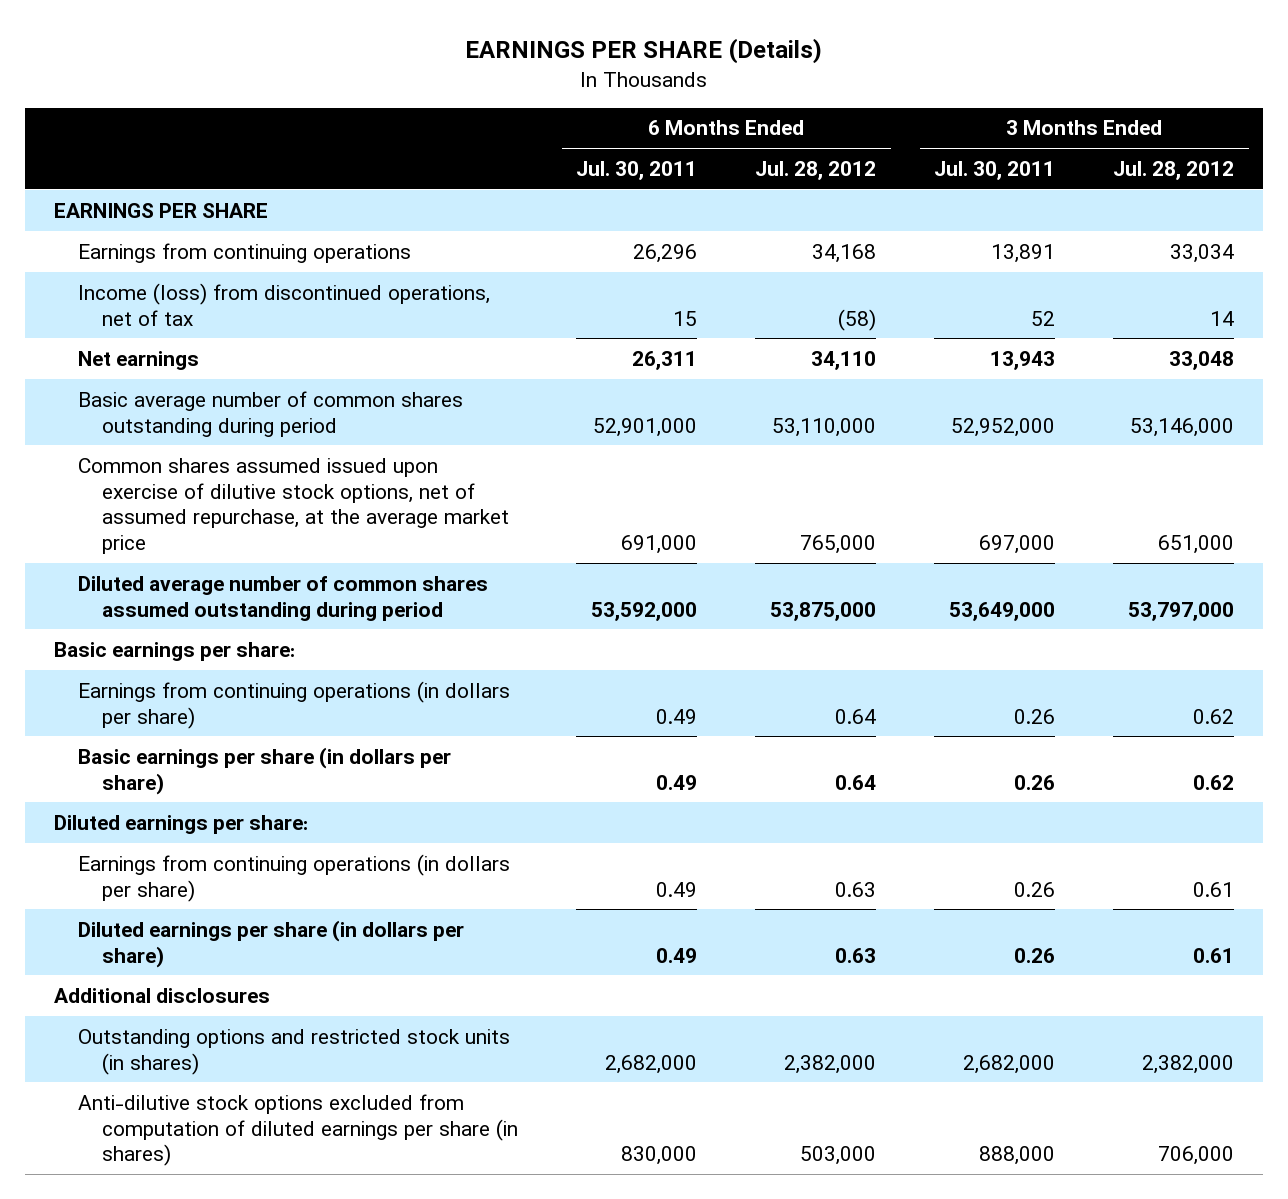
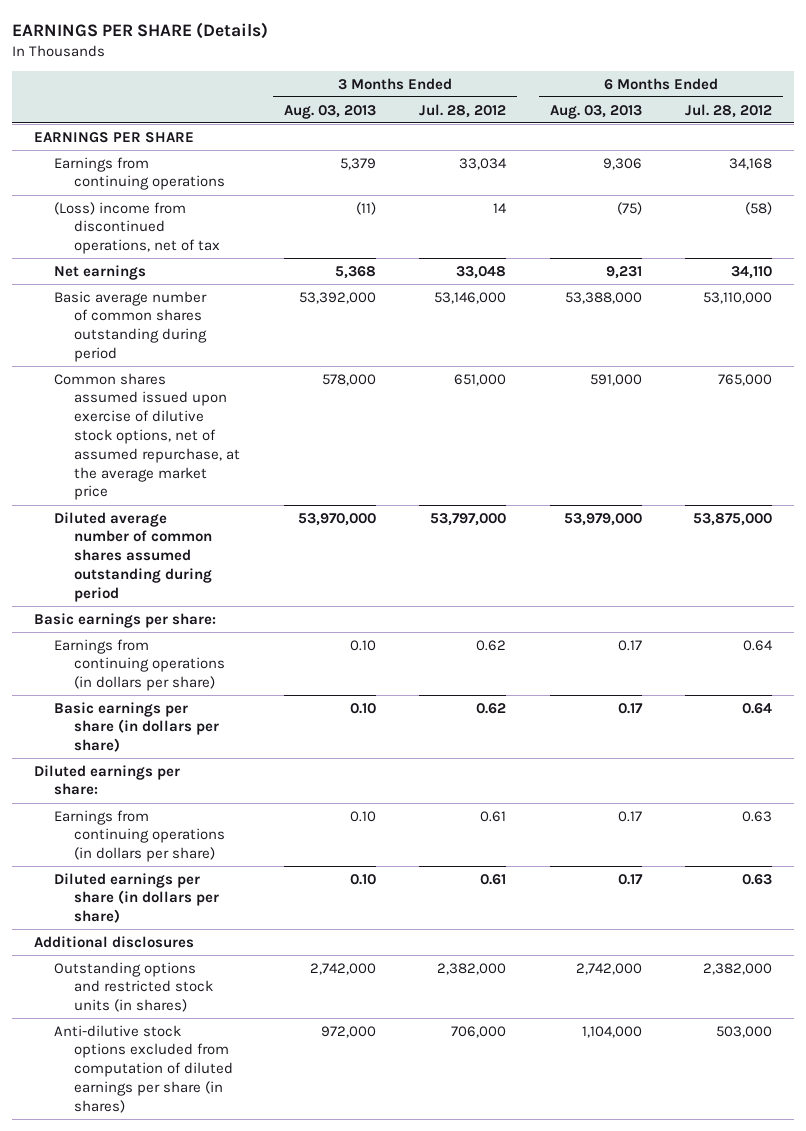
- | 6 Months Ended Jul. 30, 2011 | 6 Months Ended Jul. 28, 2012 | 3 Months Ended Jul. 30, 2011 | 3 Months Ended Jul. 28, 2012
+ | 3 Months Ended Aug. 03, 2013 | 3 Months Ended Jul. 28, 2012 | 6 Months Ended Aug. 03, 2013 | 6 Months Ended Jul. 28, 2012
- Income (loss) from discontinued operations, net of tax | 15 | (58) | 52 | 14
+ (Loss) income from discontinued operations, net of tax | (11) | 14 | (75) | (58)

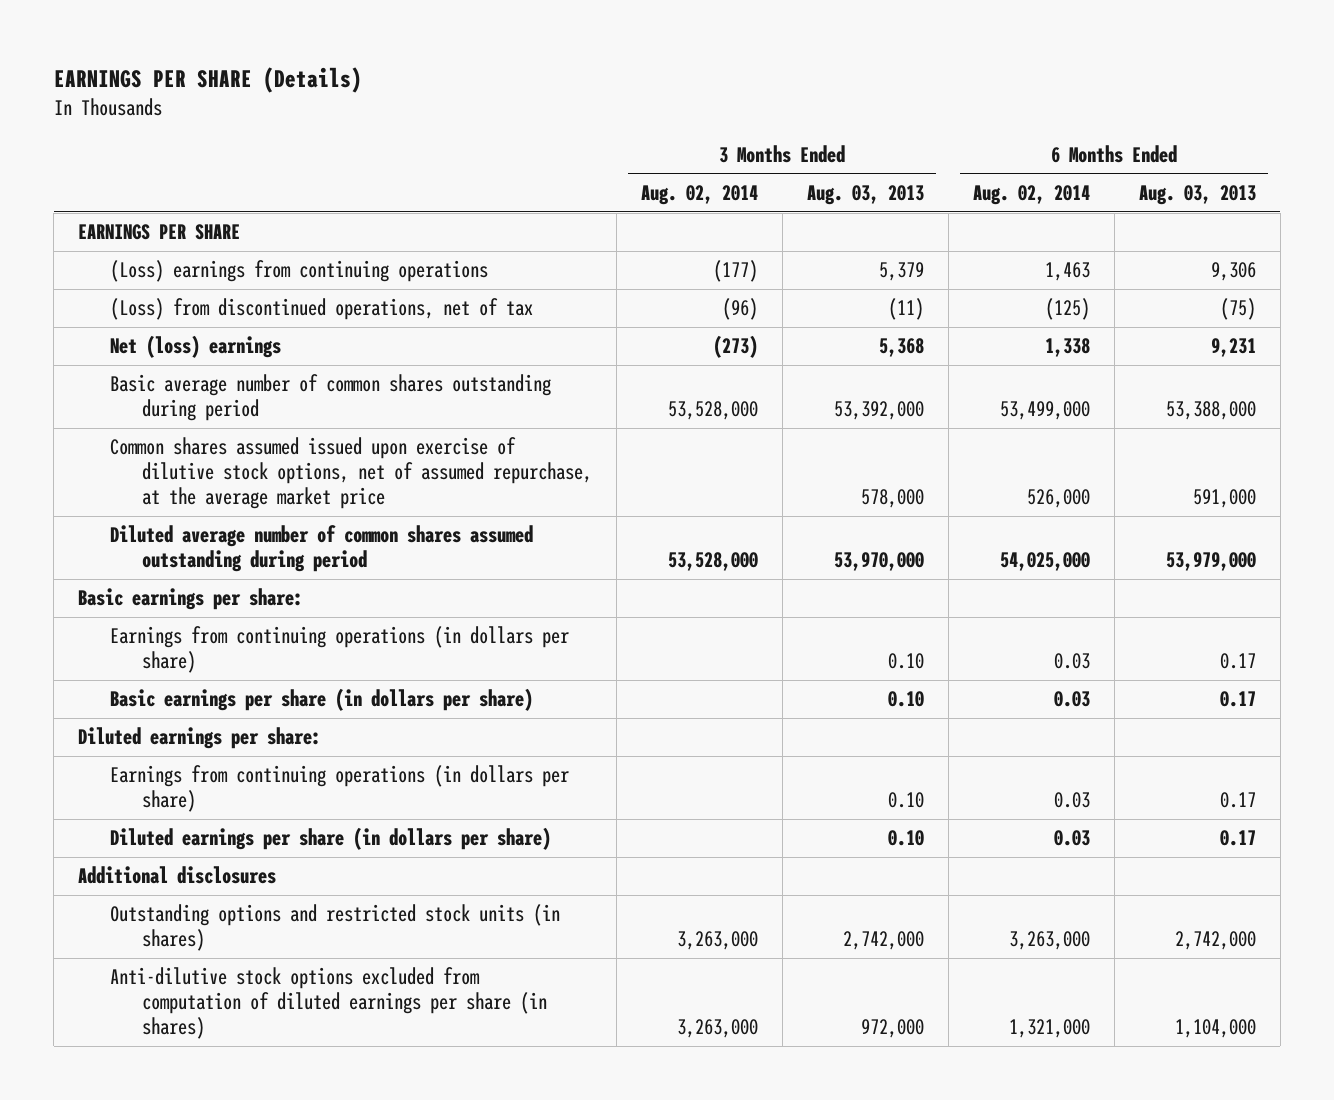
- | 3 Months Ended Aug. 03, 2013 | 3 Months Ended Jul. 28, 2012 | 6 Months Ended Aug. 03, 2013 | 6 Months Ended Jul. 28, 2012
+ | 3 Months Ended Aug. 02, 2014 | 3 Months Ended Aug. 03, 2013 | 6 Months Ended Aug. 02, 2014 | 6 Months Ended Aug. 03, 2013
- Earnings from continuing operations | 5,379 | 33,034 | 9,306 | 34,168
- (Loss) income from discontinued operations, net of tax | (11) | 14 | (75) | (58)
- Net earnings | 5,368 | 33,048 | 9,231 | 34,110
+ (Loss) earnings from continuing operations | (177) | 5,379 | 1,463 | 9,306
+ (Loss) from discontinued operations, net of tax | (96) | (11) | (125) | (75)
+ Net (loss) earnings | (273) | 5,368 | 1,338 | 9,231

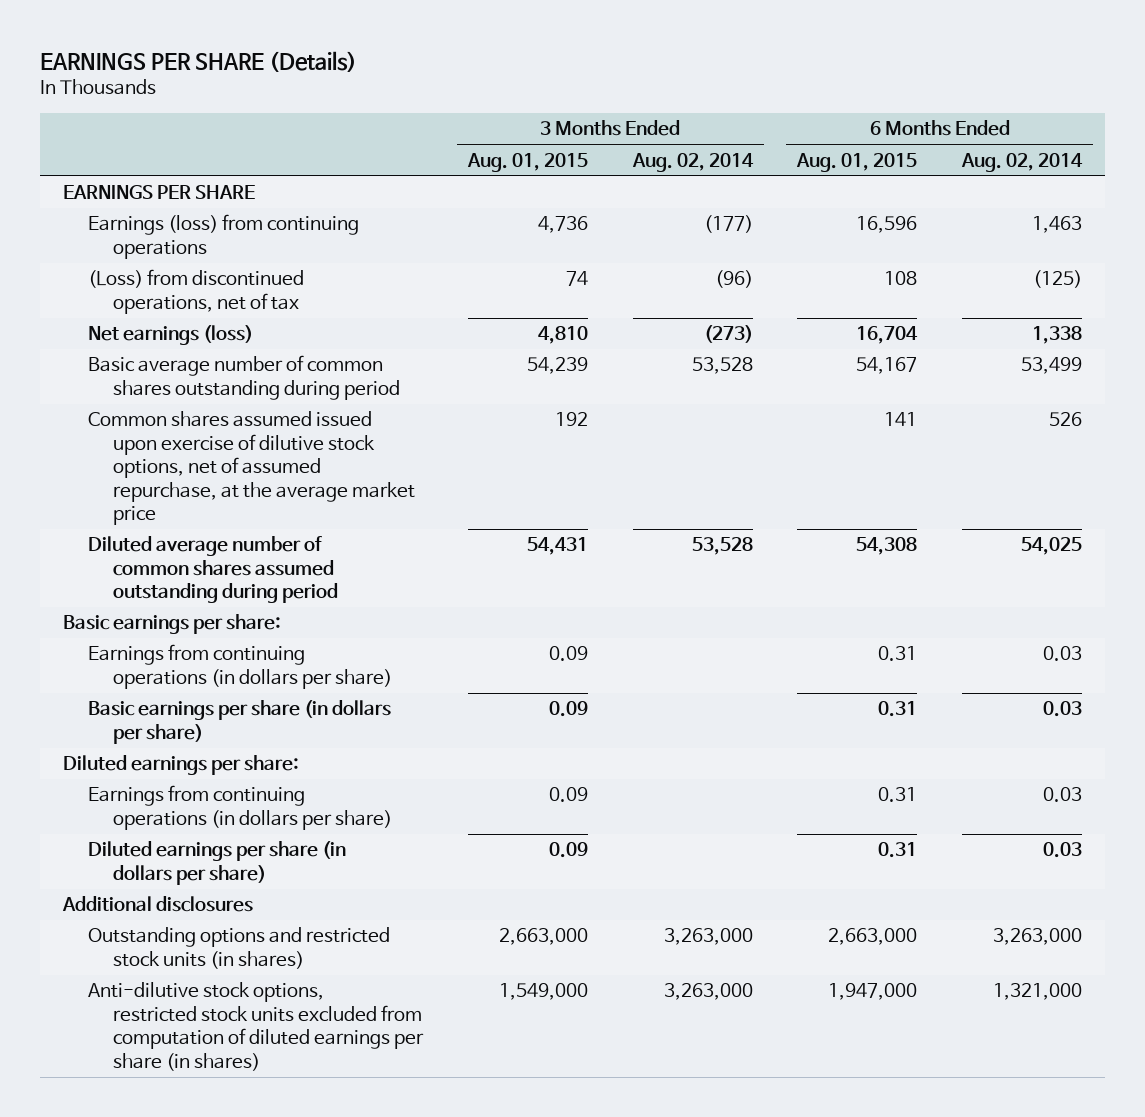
- | 3 Months Ended Aug. 02, 2014 | 3 Months Ended Aug. 03, 2013 | 6 Months Ended Aug. 02, 2014 | 6 Months Ended Aug. 03, 2013
+ | 3 Months Ended Aug. 01, 2015 | 3 Months Ended Aug. 02, 2014 | 6 Months Ended Aug. 01, 2015 | 6 Months Ended Aug. 02, 2014
- (Loss) earnings from continuing operations | (177) | 5,379 | 1,463 | 9,306
+ Earnings (loss) from continuing operations | 4,736 | (177) | 16,596 | 1,463
- Net (loss) earnings | (273) | 5,368 | 1,338 | 9,231
- Basic average number of common shares outstanding during period | 53,528,000 | 53,392,000 | 53,499,000 | 53,388,000
- Common shares assumed issued upon exercise of dilutive stock options, net of assumed repurchase, at the average market price | | 578,000 | 526,000 | 591,000
- Diluted average number of common shares assumed outstanding during period | 53,528,000 | 53,970,000 | 54,025,000 | 53,979,000
+ Net earnings (loss) | 4,810 | (273) | 16,704 | 1,338
+ Basic average number of common shares outstanding during period | 54,239 | 53,528 | 54,167 | 53,499
+ Common shares assumed issued upon exercise of dilutive stock options, net of assumed repurchase, at the average market price | 192 | | 141 | 526
+ Diluted average number of common shares assumed outstanding during period | 54,431 | 53,528 | 54,308 | 54,025
- Anti-dilutive stock options excluded from computation of diluted earnings per share (in shares) | 3,263,000 | 972,000 | 1,321,000 | 1,104,000
+ Anti-dilutive stock options, restricted stock units excluded from computation of diluted earnings per share (in shares) | 1,549,000 | 3,263,000 | 1,947,000 | 1,321,000

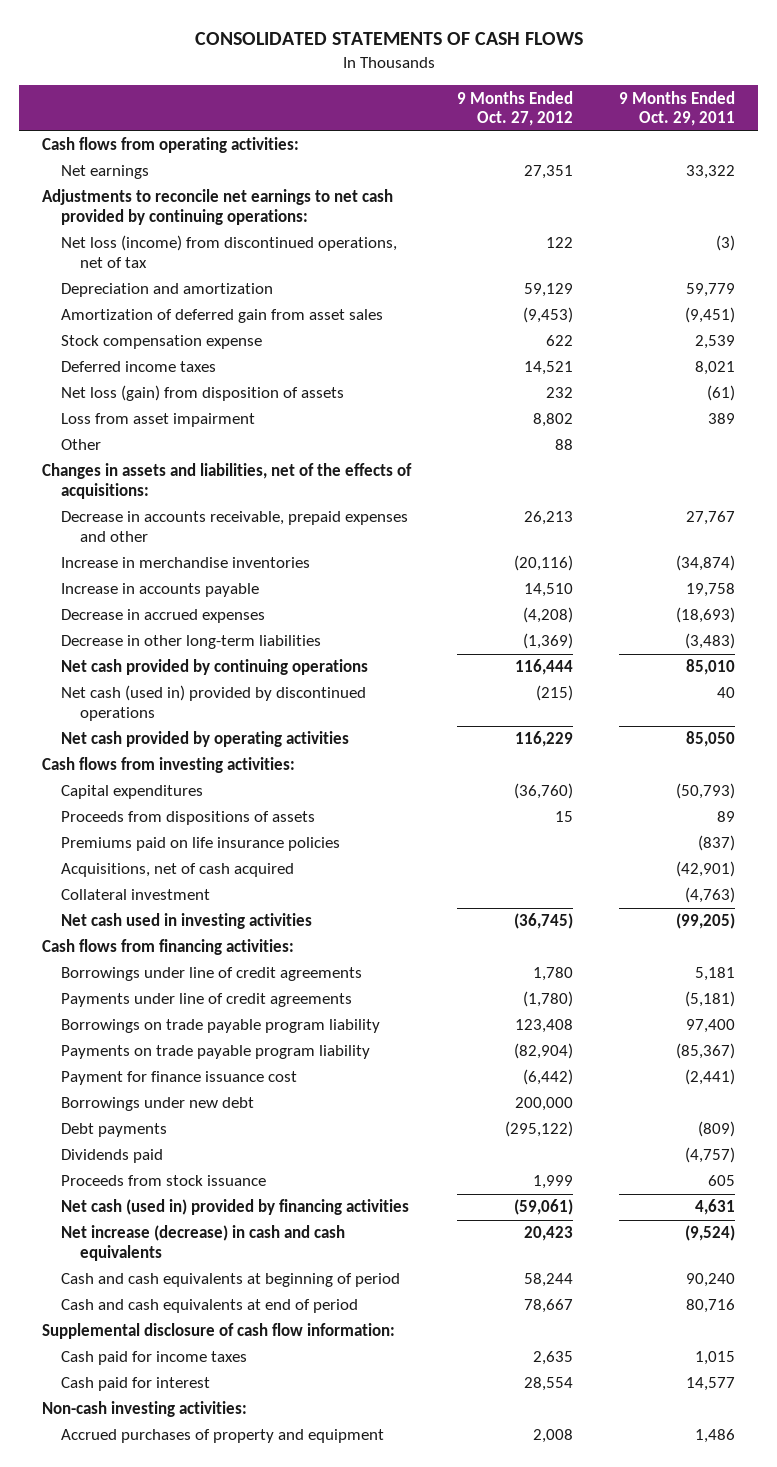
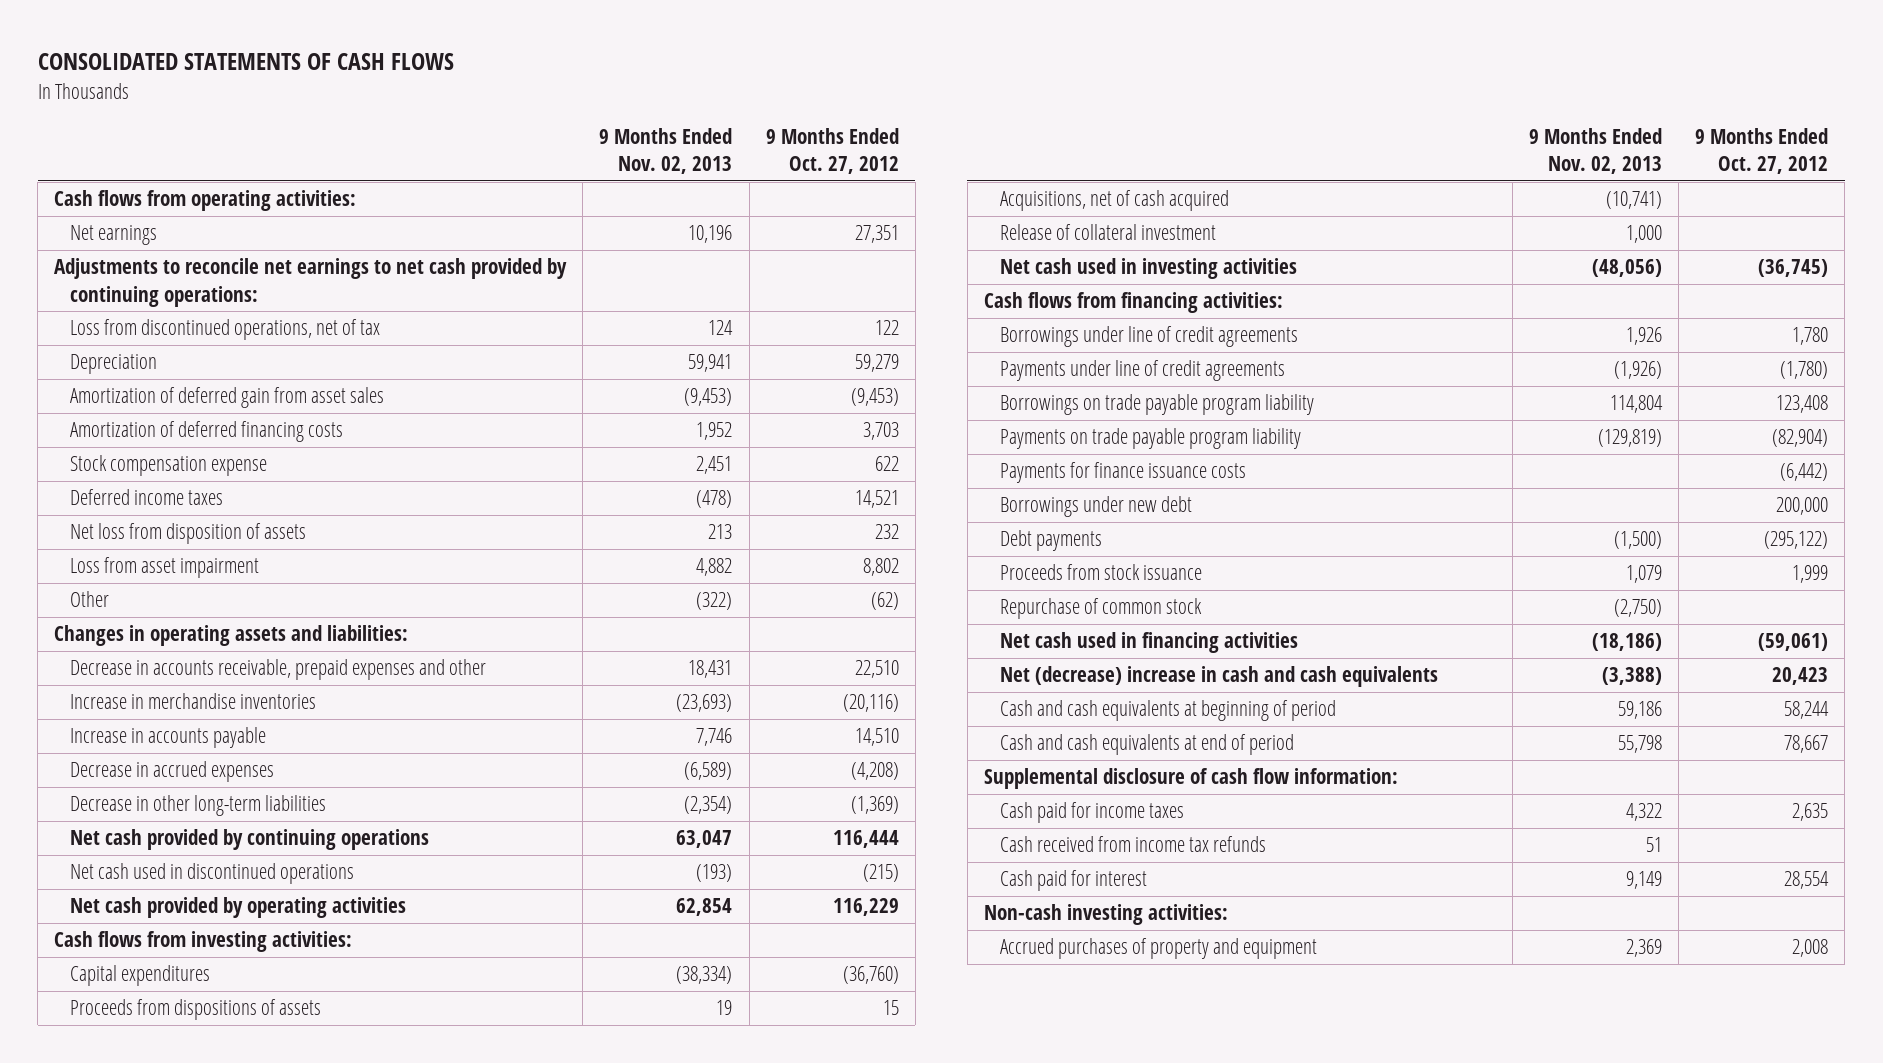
- | 9 Months Ended Oct. 27, 2012 | 9 Months Ended Oct. 29, 2011
+ | 9 Months Ended Nov. 02, 2013 | 9 Months Ended Oct. 27, 2012
- Net loss (income) from discontinued operations, net of tax | 122 | (3)
- Depreciation and amortization | 59,129 | 59,779
+ Loss from discontinued operations, net of tax | 124 | 122
+ Depreciation | 59,941 | 59,279
+ Amortization of deferred financing costs | 1,952 | 3,703
- Net loss (gain) from disposition of assets | 232 | (61)
+ Net loss from disposition of assets | 213 | 232
- Other | 88 |
- Changes in assets and liabilities, net of the effects of acquisitions:
- Decrease in accounts receivable, prepaid expenses and other | 26,213 | 27,767
+ Other | (322) | (62)
+ Changes in operating assets and liabilities:
+ Decrease in accounts receivable, prepaid expenses and other | 18,431 | 22,510
- Net cash (used in) provided by discontinued operations | (215) | 40
+ Net cash used in discontinued operations | (193) | (215)
- Premiums paid on life insurance policies | | (837)
- Collateral investment | | (4,763)
+ Release of collateral investment | 1,000 |
- Payment for finance issuance cost | (6,442) | (2,441)
+ Payments for finance issuance costs | | (6,442)
- Dividends paid | | (4,757)
- Net cash (used in) provided by financing activities | (59,061) | 4,631
- Net increase (decrease) in cash and cash equivalents | 20,423 | (9,524)
+ Repurchase of common stock | (2,750) |
+ Net cash used in financing activities | (18,186) | (59,061)
+ Net (decrease) increase in cash and cash equivalents | (3,388) | 20,423
+ Cash received from income tax refunds | 51 |

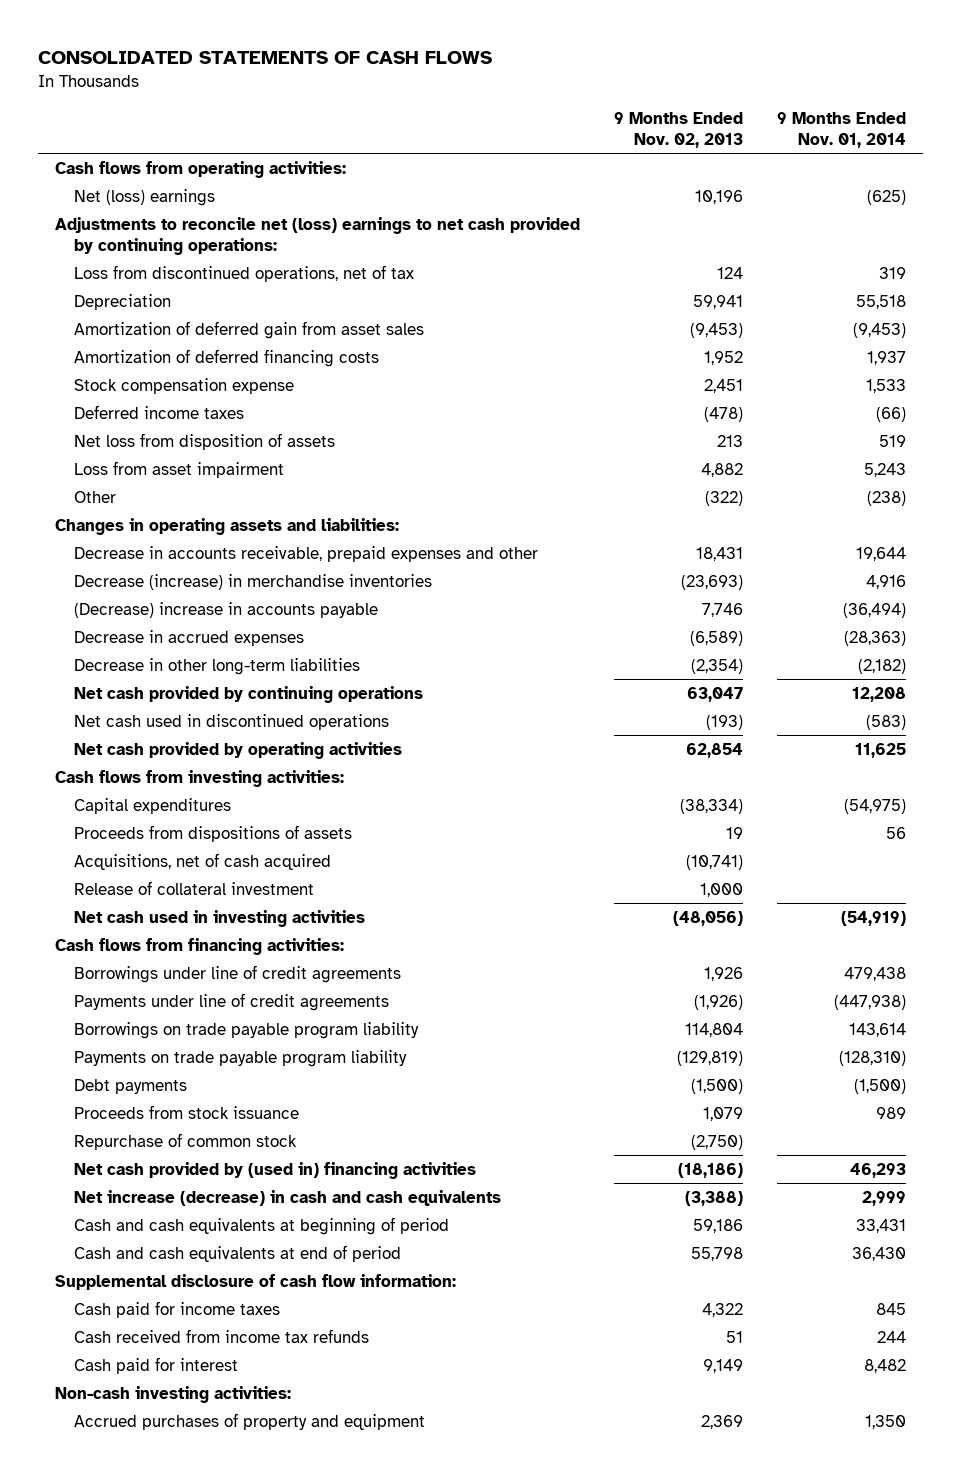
- | 9 Months Ended Nov. 02, 2013 | 9 Months Ended Oct. 27, 2012
+ | 9 Months Ended Nov. 02, 2013 | 9 Months Ended Nov. 01, 2014
- Net earnings | 10,196 | 27,351
- Adjustments to reconcile net earnings to net cash provided by continuing operations:
+ Net (loss) earnings | 10,196 | (625)
+ Adjustments to reconcile net (loss) earnings to net cash provided by continuing operations:
- Increase in merchandise inventories | (23,693) | (20,116)
- Increase in accounts payable | 7,746 | 14,510
+ Decrease (increase) in merchandise inventories | (23,693) | 4,916
+ (Decrease) increase in accounts payable | 7,746 | (36,494)
- Payments for finance issuance costs | | (6,442)
- Borrowings under new debt | | 200,000
- Net cash used in financing activities | (18,186) | (59,061)
- Net (decrease) increase in cash and cash equivalents | (3,388) | 20,423
+ Net cash provided by (used in) financing activities | (18,186) | 46,293
+ Net increase (decrease) in cash and cash equivalents | (3,388) | 2,999

